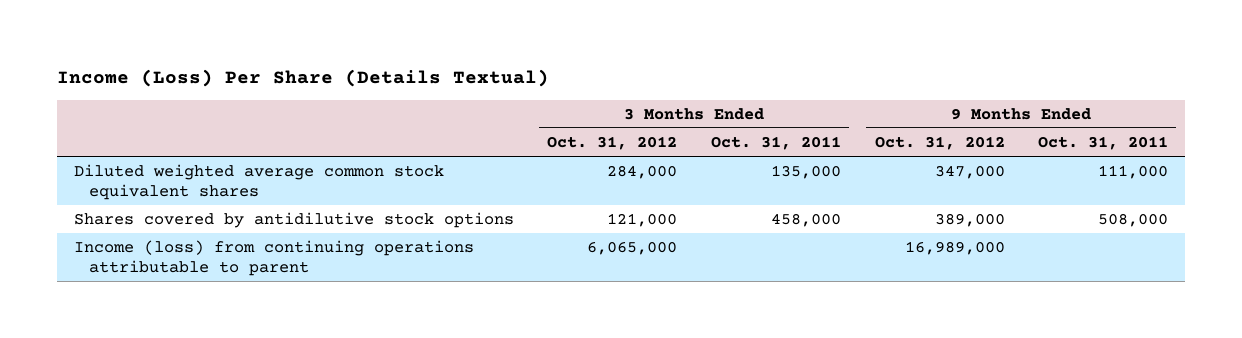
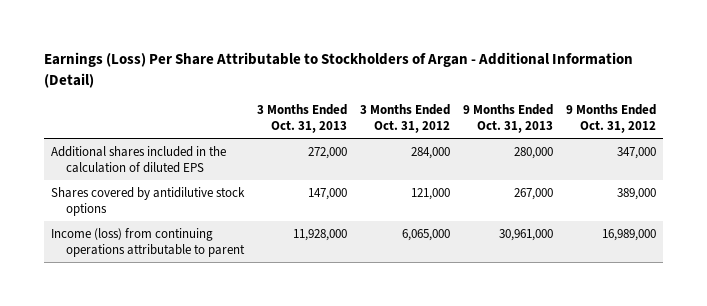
- Income (Loss) Per Share (Details Textual)
+ Earnings (Loss) Per Share Attributable to Stockholders of Argan - Additional Information (Detail)
- | 3 Months Ended Oct. 31, 2012 | 3 Months Ended Oct. 31, 2011 | 9 Months Ended Oct. 31, 2012 | 9 Months Ended Oct. 31, 2011
+ | 3 Months Ended Oct. 31, 2013 | 3 Months Ended Oct. 31, 2012 | 9 Months Ended Oct. 31, 2013 | 9 Months Ended Oct. 31, 2012
- Diluted weighted average common stock equivalent shares | 284,000 | 135,000 | 347,000 | 111,000
+ Additional shares included in the calculation of diluted EPS | 272,000 | 284,000 | 280,000 | 347,000

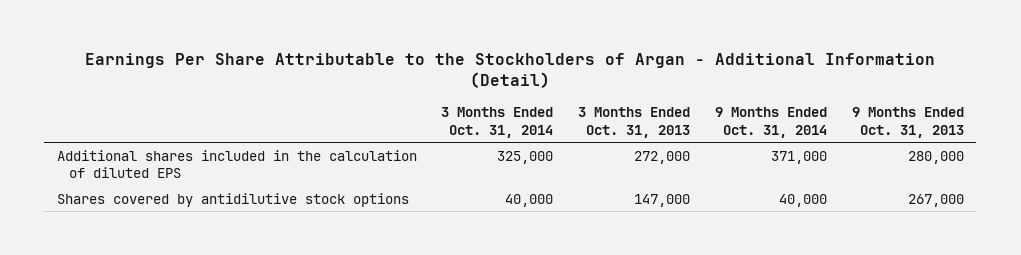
- Earnings (Loss) Per Share Attributable to Stockholders of Argan - Additional Information (Detail)
+ Earnings Per Share Attributable to the Stockholders of Argan - Additional Information (Detail)
- | 3 Months Ended Oct. 31, 2013 | 3 Months Ended Oct. 31, 2012 | 9 Months Ended Oct. 31, 2013 | 9 Months Ended Oct. 31, 2012
+ | 3 Months Ended Oct. 31, 2014 | 3 Months Ended Oct. 31, 2013 | 9 Months Ended Oct. 31, 2014 | 9 Months Ended Oct. 31, 2013
- Income (loss) from continuing operations attributable to parent | 11,928,000 | 6,065,000 | 30,961,000 | 16,989,000

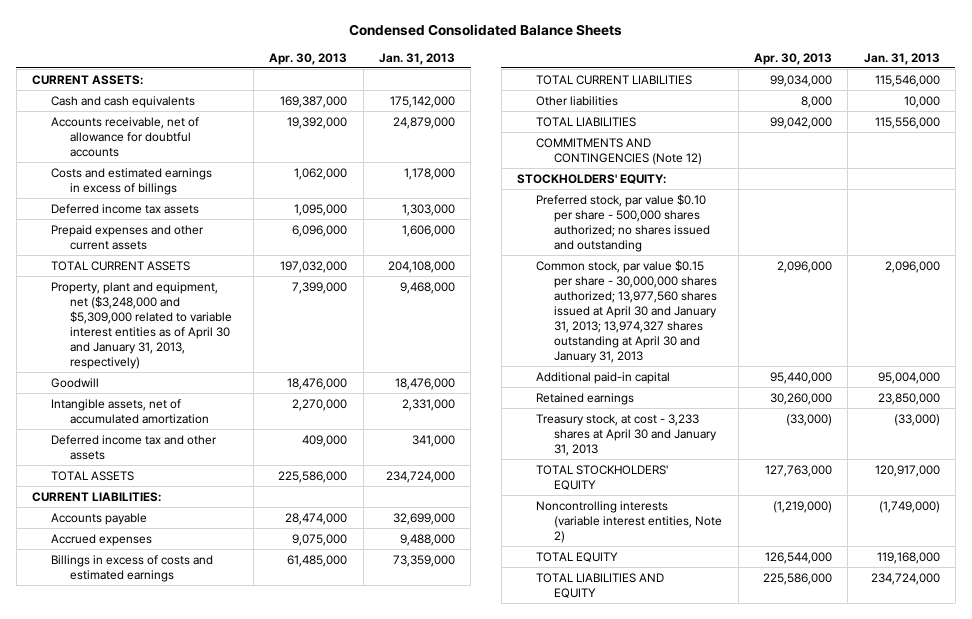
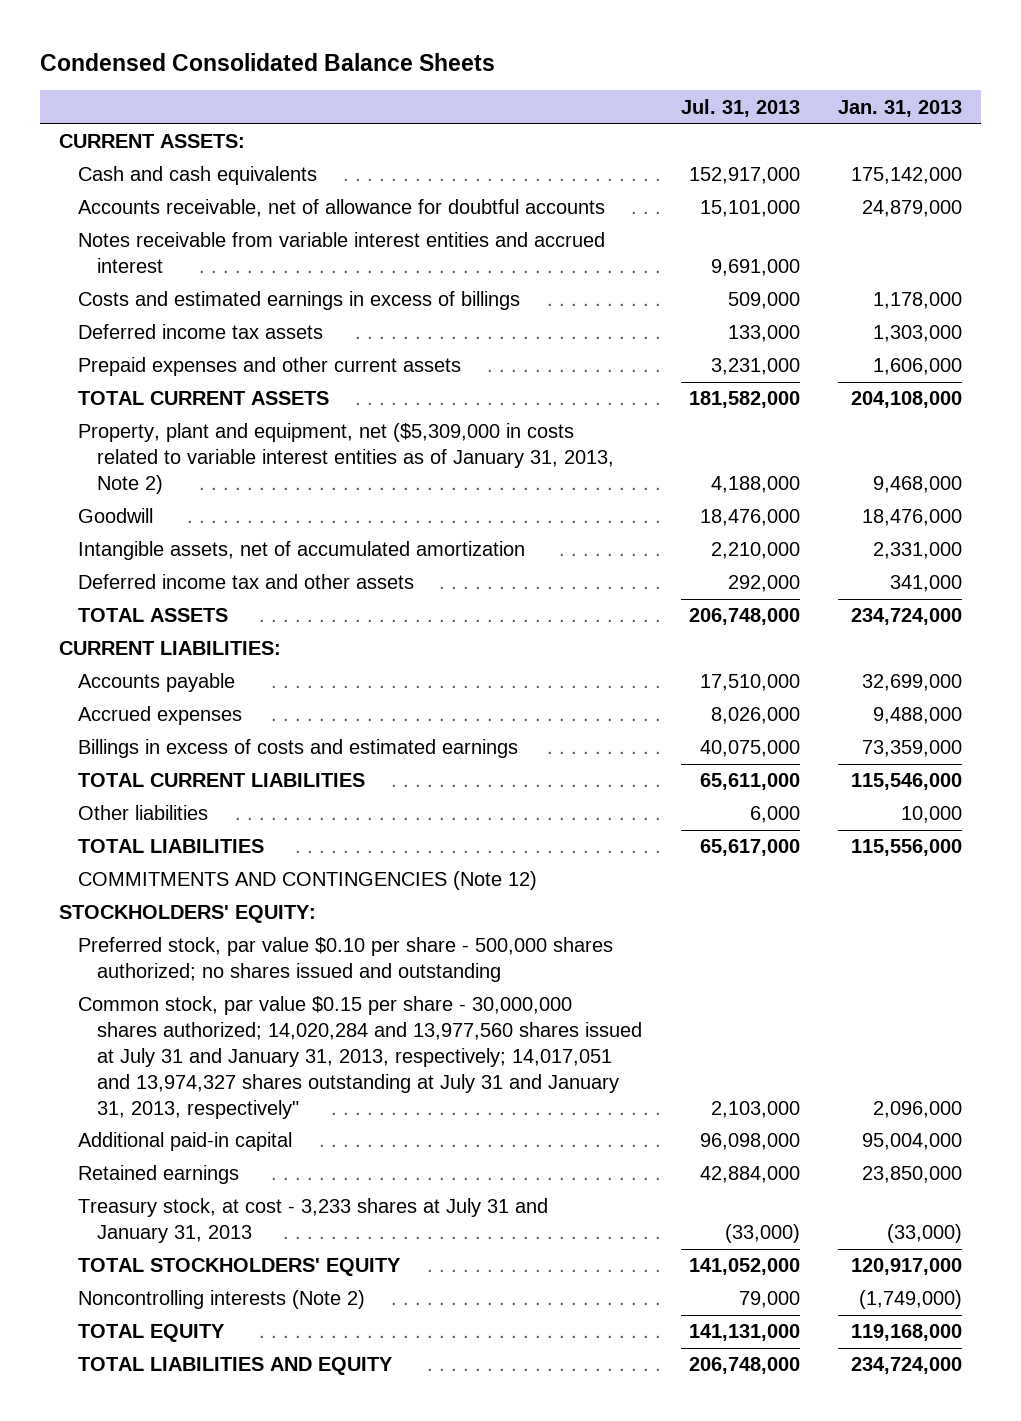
- | Apr. 30, 2013 | Jan. 31, 2013
+ | Jul. 31, 2013 | Jan. 31, 2013
+ Notes receivable from variable interest entities and accrued interest | 9,691,000 |
- Property, plant and equipment, net ($3,248,000 and $5,309,000 related to variable interest entities as of April 30 and January 31, 2013, respectively) | 7,399,000 | 9,468,000
+ Property, plant and equipment, net ($5,309,000 in costs related to variable interest entities as of January 31, 2013, Note 2) | 4,188,000 | 9,468,000
- Common stock, par value $0.15 per share - 30,000,000 shares authorized; 13,977,560 shares issued at April 30 and January 31, 2013; 13,974,327 shares outstanding at April 30 and January 31, 2013 | 2,096,000 | 2,096,000
+ Common stock, par value $0.15 per share - 30,000,000 shares authorized; 14,020,284 and 13,977,560 shares issued at July 31 and January 31, 2013, respectively; 14,017,051 and 13,974,327 shares outstanding at July 31 and January 31, 2013, respectively" | 2,103,000 | 2,096,000
- Treasury stock, at cost - 3,233 shares at April 30 and January 31, 2013 | (33,000) | (33,000)
+ Treasury stock, at cost - 3,233 shares at July 31 and January 31, 2013 | (33,000) | (33,000)
- Noncontrolling interests (variable interest entities, Note 2) | (1,219,000) | (1,749,000)
+ Noncontrolling interests (Note 2) | 79,000 | (1,749,000)

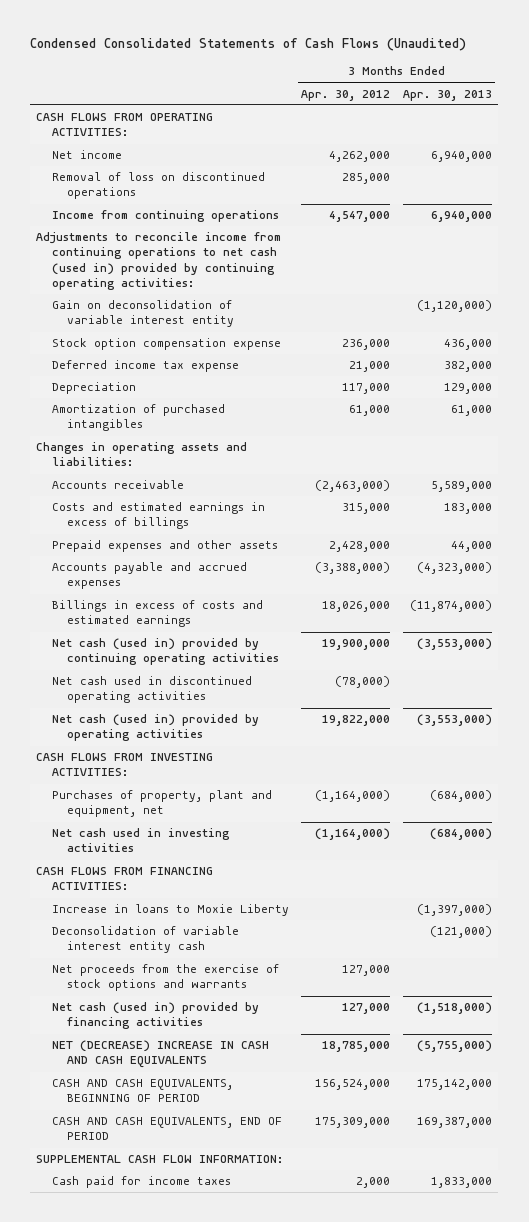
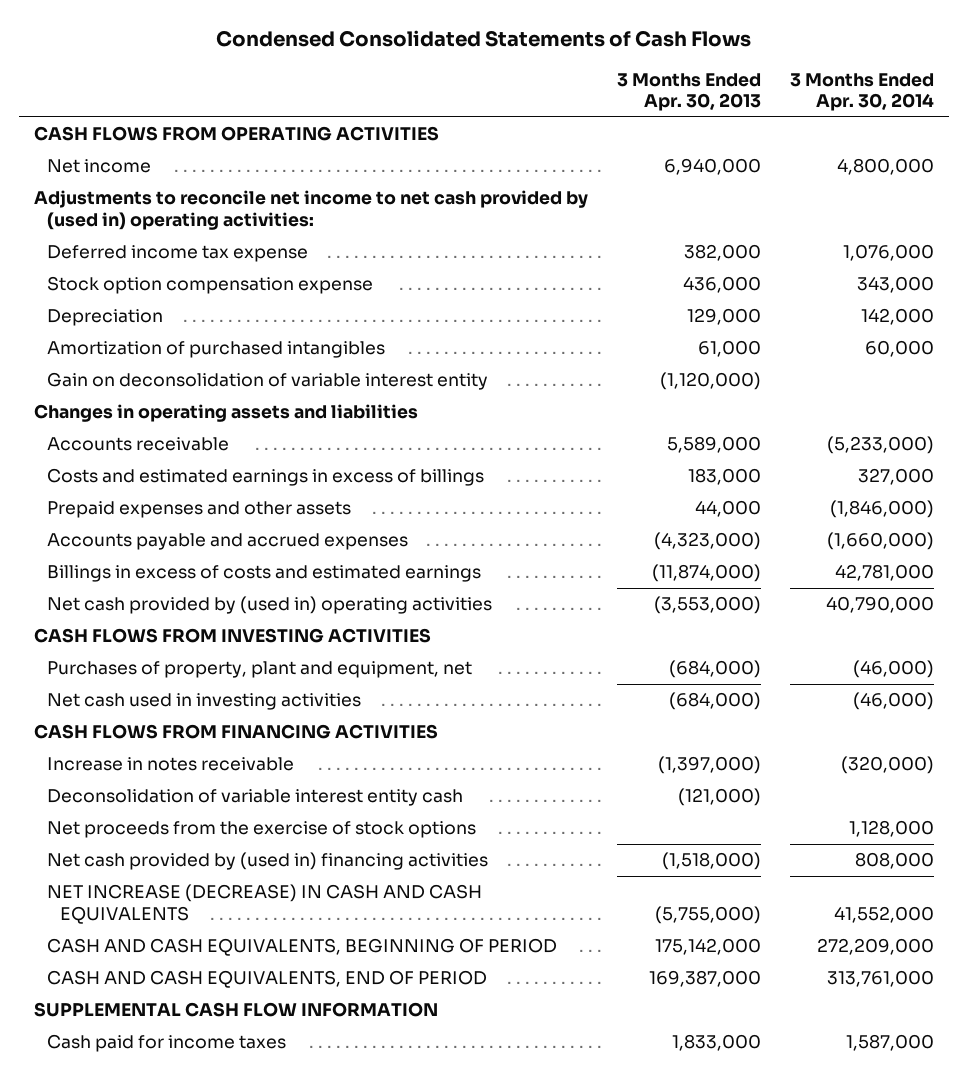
- Condensed Consolidated Statements of Cash Flows (Unaudited)
+ Condensed Consolidated Statements of Cash Flows
- | 3 Months Ended Apr. 30, 2012 | 3 Months Ended Apr. 30, 2013
+ | 3 Months Ended Apr. 30, 2013 | 3 Months Ended Apr. 30, 2014
- CASH FLOWS FROM OPERATING ACTIVITIES:
+ CASH FLOWS FROM OPERATING ACTIVITIES
- Removal of loss on discontinued operations | 285,000 |
- Income from continuing operations | 4,547,000 | 6,940,000
- Adjustments to reconcile income from continuing operations to net cash (used in) provided by continuing operating activities:
+ Adjustments to reconcile net income to net cash provided by (used in) operating activities:
moved down: Stock option compensation expense | 436,000 | 343,000
- Changes in operating assets and liabilities:
moved down: Gain on deconsolidation of variable interest entity | (1,120,000) |
+ Changes in operating assets and liabilities
- Net cash (used in) provided by continuing operating activities | 19,900,000 | (3,553,000)
- Net cash used in discontinued operating activities | (78,000) |
- Net cash (used in) provided by operating activities | 19,822,000 | (3,553,000)
- CASH FLOWS FROM INVESTING ACTIVITIES:
+ Net cash provided by (used in) operating activities | (3,553,000) | 40,790,000
+ CASH FLOWS FROM INVESTING ACTIVITIES
- CASH FLOWS FROM FINANCING ACTIVITIES:
- Increase in loans to Moxie Liberty | | (1,397,000)
+ CASH FLOWS FROM FINANCING ACTIVITIES
+ Increase in notes receivable | (1,397,000) | (320,000)
- Net proceeds from the exercise of stock options and warrants | 127,000 |
- Net cash (used in) provided by financing activities | 127,000 | (1,518,000)
- NET (DECREASE) INCREASE IN CASH AND CASH EQUIVALENTS | 18,785,000 | (5,755,000)
+ Net proceeds from the exercise of stock options | | 1,128,000
+ Net cash provided by (used in) financing activities | (1,518,000) | 808,000
+ NET INCREASE (DECREASE) IN CASH AND CASH EQUIVALENTS | (5,755,000) | 41,552,000
- SUPPLEMENTAL CASH FLOW INFORMATION:
+ SUPPLEMENTAL CASH FLOW INFORMATION

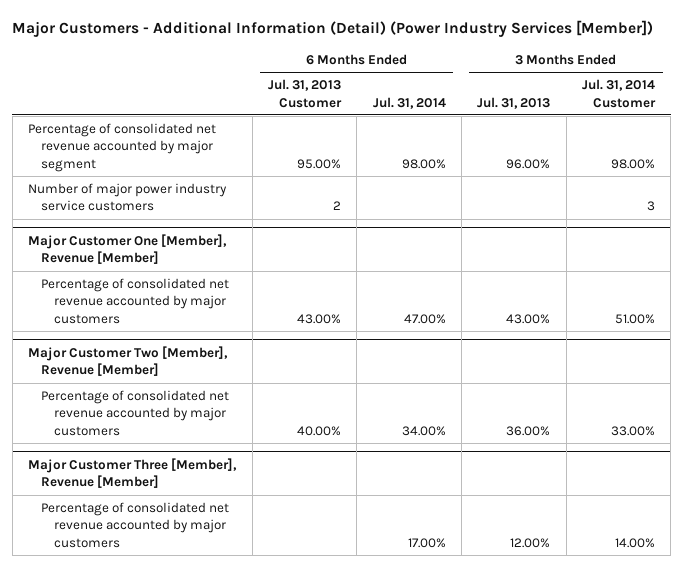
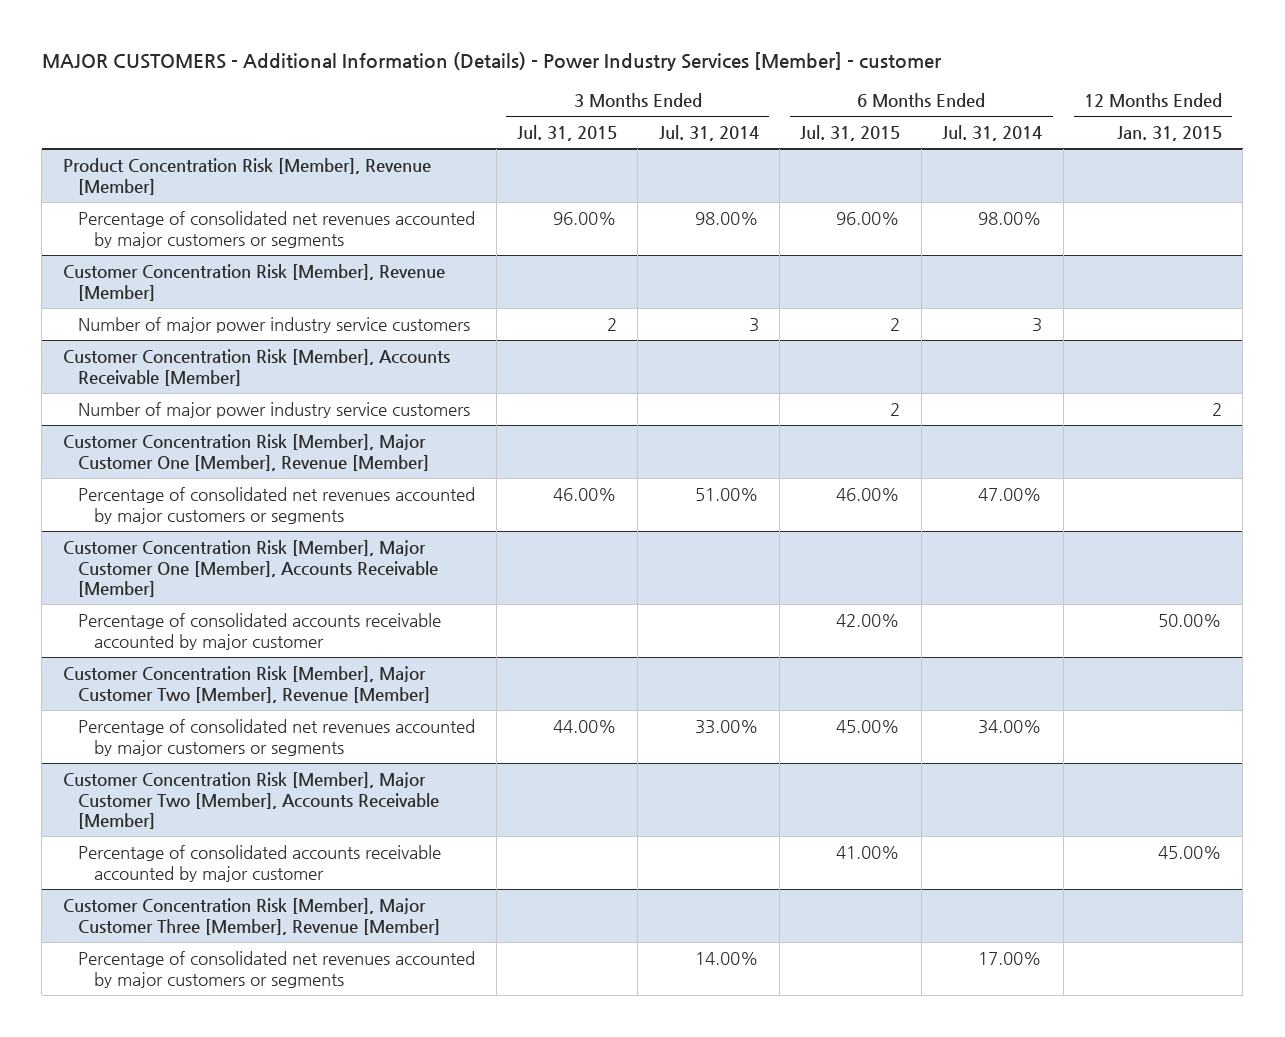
- Major Customers - Additional Information (Detail) (Power Industry Services [Member])
+ MAJOR CUSTOMERS - Additional Information (Details) - Power Industry Services [Member] - customer
- | 6 Months Ended Jul. 31, 2013 Customer | 6 Months Ended Jul. 31, 2014 | 3 Months Ended Jul. 31, 2013 | 3 Months Ended Jul. 31, 2014 Customer
+ | 3 Months Ended Jul. 31, 2015 | 3 Months Ended Jul. 31, 2014 | 6 Months Ended Jul. 31, 2015 | 6 Months Ended Jul. 31, 2014 | 12 Months Ended Jan. 31, 2015
- Percentage of consolidated net revenue accounted by major segment | 95.00% | 98.00% | 96.00% | 98.00%
+ Product Concentration Risk [Member], Revenue [Member]
+ Percentage of consolidated net revenues accounted by major customers or segments | 96.00% | 98.00% | 96.00% | 98.00% |
+ Customer Concentration Risk [Member], Revenue [Member]
+ Number of major power industry service customers | 2 | 3 | 2 | 3 |
+ Customer Concentration Risk [Member], Accounts Receivable [Member]
- Major Customer One [Member], Revenue [Member]
- Percentage of consolidated net revenue accounted by major customers | 43.00% | 47.00% | 43.00% | 51.00%
- Major Customer Two [Member], Revenue [Member]
- Percentage of consolidated net revenue accounted by major customers | 40.00% | 34.00% | 36.00% | 33.00%
- Major Customer Three [Member], Revenue [Member]
- Percentage of consolidated net revenue accounted by major customers | | 17.00% | 12.00% | 14.00%
+ Customer Concentration Risk [Member], Major Customer One [Member], Revenue [Member]
+ Percentage of consolidated net revenues accounted by major customers or segments | 46.00% | 51.00% | 46.00% | 47.00% |
+ Customer Concentration Risk [Member], Major Customer One [Member], Accounts Receivable [Member]
+ Percentage of consolidated accounts receivable accounted by major customer | | | 42.00% | | 50.00%
+ Customer Concentration Risk [Member], Major Customer Two [Member], Revenue [Member]
+ Percentage of consolidated net revenues accounted by major customers or segments | 44.00% | 33.00% | 45.00% | 34.00% |
+ Customer Concentration Risk [Member], Major Customer Two [Member], Accounts Receivable [Member]
+ Percentage of consolidated accounts receivable accounted by major customer | | | 41.00% | | 45.00%
+ Customer Concentration Risk [Member], Major Customer Three [Member], Revenue [Member]
+ Percentage of consolidated net revenues accounted by major customers or segments | | 14.00% | | 17.00% |

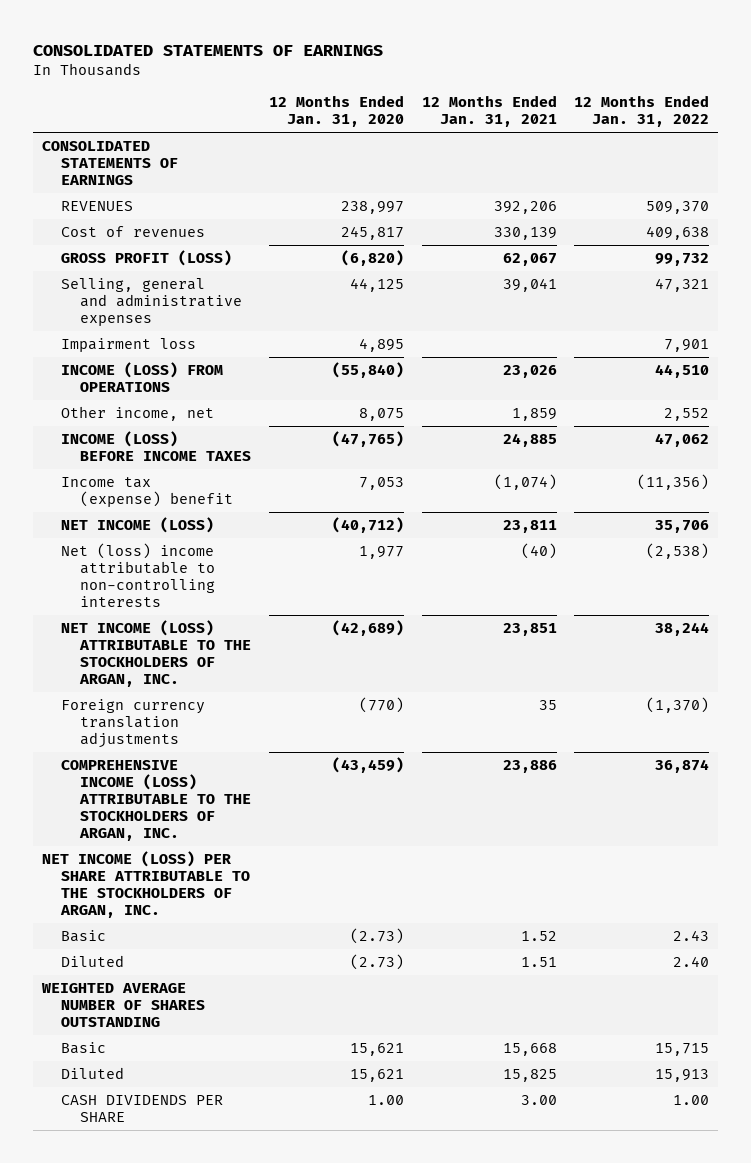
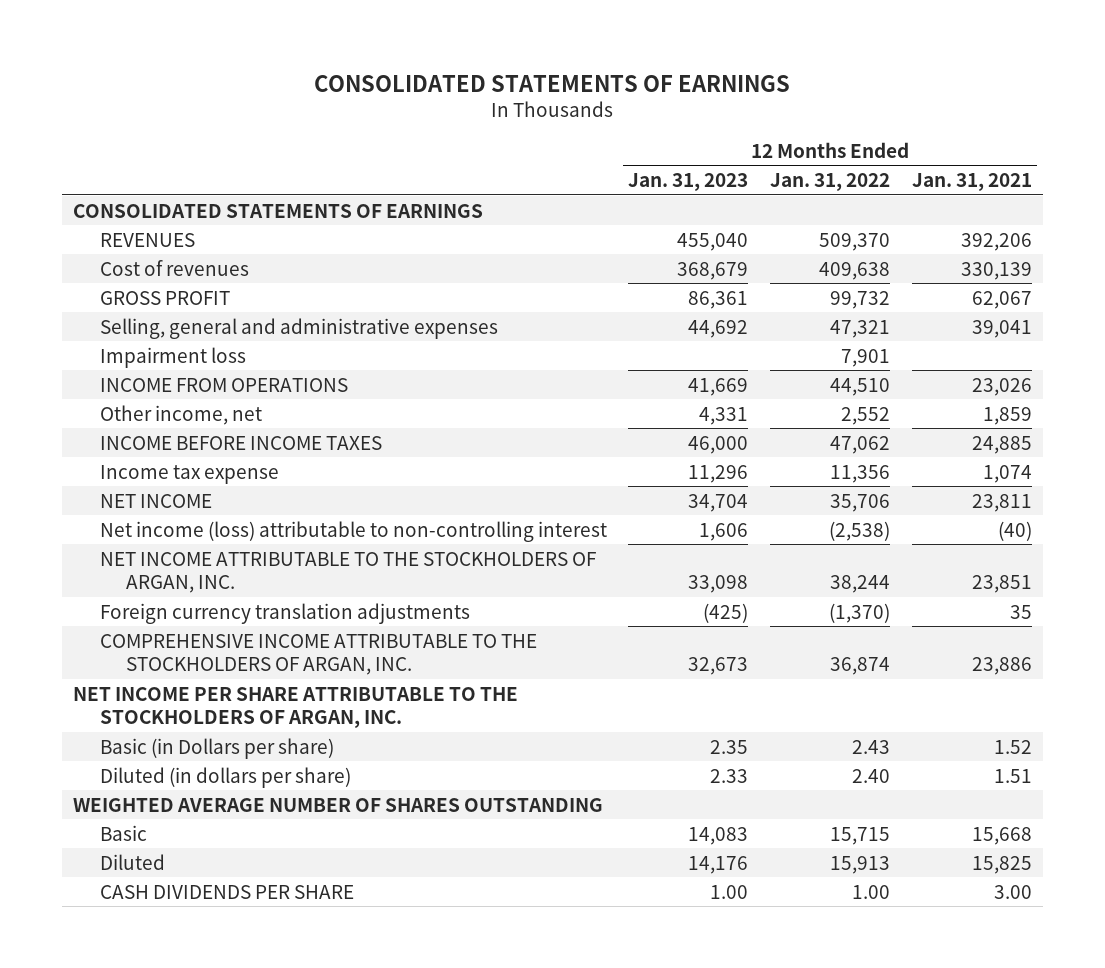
- | 12 Months Ended Jan. 31, 2020 | 12 Months Ended Jan. 31, 2021 | 12 Months Ended Jan. 31, 2022
+ | 12 Months Ended Jan. 31, 2023 | 12 Months Ended Jan. 31, 2022 | 12 Months Ended Jan. 31, 2021
- GROSS PROFIT (LOSS) | (6,820) | 62,067 | 99,732
+ GROSS PROFIT | 86,361 | 99,732 | 62,067
- INCOME (LOSS) FROM OPERATIONS | (55,840) | 23,026 | 44,510
+ INCOME FROM OPERATIONS | 41,669 | 44,510 | 23,026
- INCOME (LOSS) BEFORE INCOME TAXES | (47,765) | 24,885 | 47,062
- Income tax (expense) benefit | 7,053 | (1,074) | (11,356)
- NET INCOME (LOSS) | (40,712) | 23,811 | 35,706
- Net (loss) income attributable to non-controlling interests | 1,977 | (40) | (2,538)
- NET INCOME (LOSS) ATTRIBUTABLE TO THE STOCKHOLDERS OF ARGAN, INC. | (42,689) | 23,851 | 38,244
+ INCOME BEFORE INCOME TAXES | 46,000 | 47,062 | 24,885
+ Income tax expense | 11,296 | 11,356 | 1,074
+ NET INCOME | 34,704 | 35,706 | 23,811
+ Net income (loss) attributable to non-controlling interest | 1,606 | (2,538) | (40)
+ NET INCOME ATTRIBUTABLE TO THE STOCKHOLDERS OF ARGAN, INC. | 33,098 | 38,244 | 23,851
- COMPREHENSIVE INCOME (LOSS) ATTRIBUTABLE TO THE STOCKHOLDERS OF ARGAN, INC. | (43,459) | 23,886 | 36,874
- NET INCOME (LOSS) PER SHARE ATTRIBUTABLE TO THE STOCKHOLDERS OF ARGAN, INC.
- Basic | (2.73) | 1.52 | 2.43
- Diluted | (2.73) | 1.51 | 2.40
+ COMPREHENSIVE INCOME ATTRIBUTABLE TO THE STOCKHOLDERS OF ARGAN, INC. | 32,673 | 36,874 | 23,886
+ NET INCOME PER SHARE ATTRIBUTABLE TO THE STOCKHOLDERS OF ARGAN, INC.
+ Basic (in Dollars per share) | 2.35 | 2.43 | 1.52
+ Diluted (in dollars per share) | 2.33 | 2.40 | 1.51

